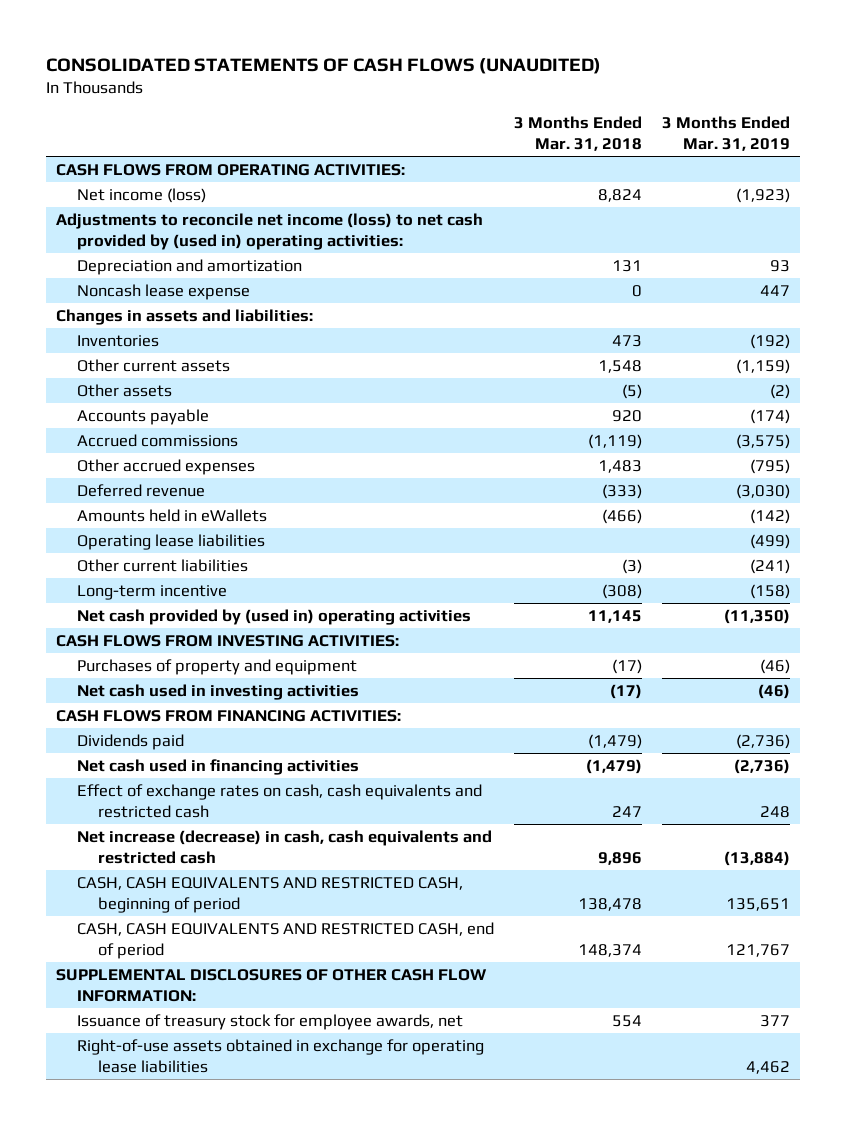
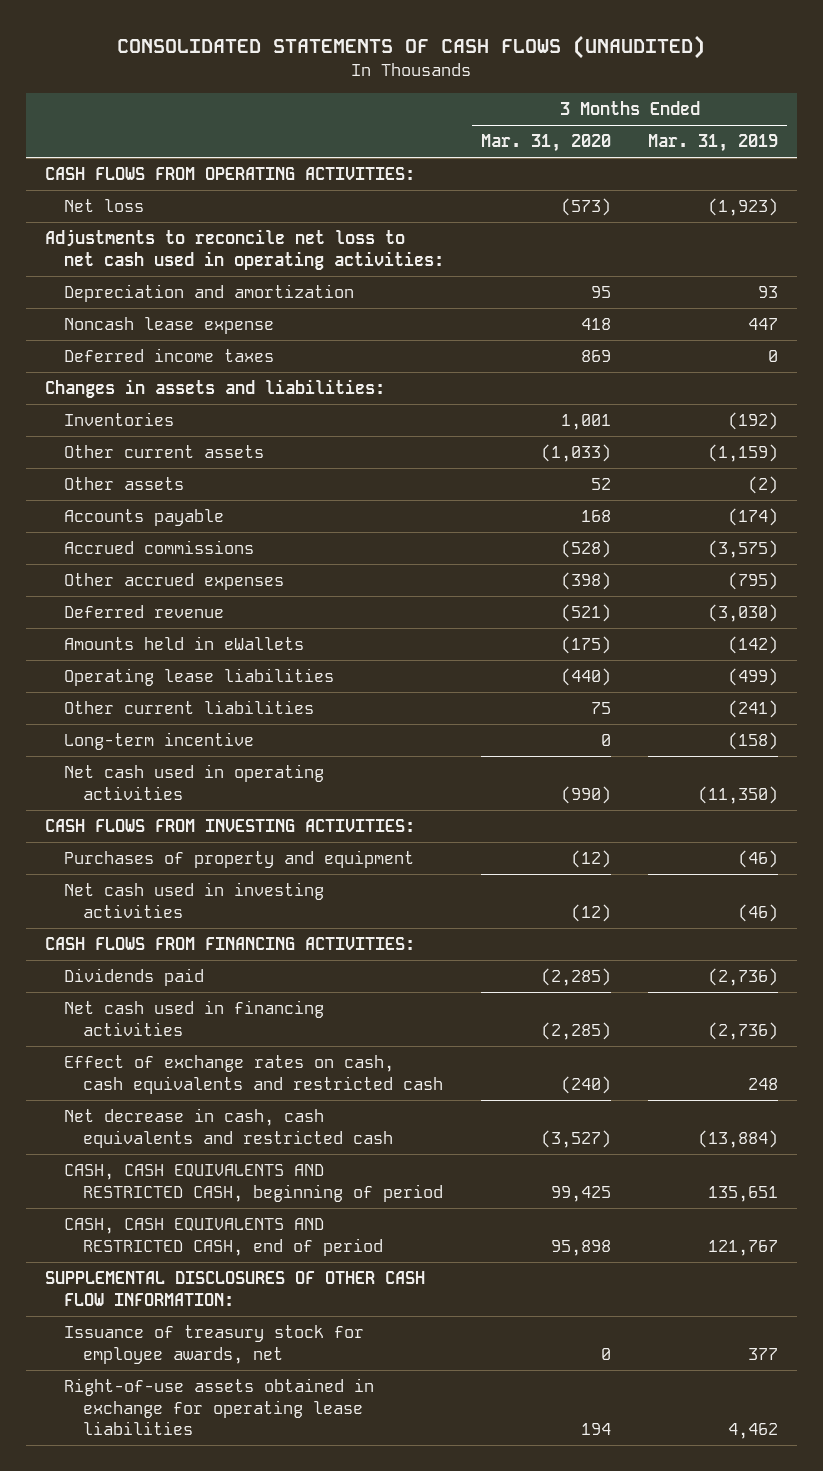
- | 3 Months Ended Mar. 31, 2018 | 3 Months Ended Mar. 31, 2019
+ | 3 Months Ended Mar. 31, 2020 | 3 Months Ended Mar. 31, 2019
- Net income (loss) | 8,824 | (1,923)
- Adjustments to reconcile net income (loss) to net cash provided by (used in) operating activities:
+ Net loss | (573) | (1,923)
+ Adjustments to reconcile net loss to net cash used in operating activities:
+ Deferred income taxes | 869 | 0
- Net cash provided by (used in) operating activities | 11,145 | (11,350)
+ Net cash used in operating activities | (990) | (11,350)
- Net increase (decrease) in cash, cash equivalents and restricted cash | 9,896 | (13,884)
+ Net decrease in cash, cash equivalents and restricted cash | (3,527) | (13,884)

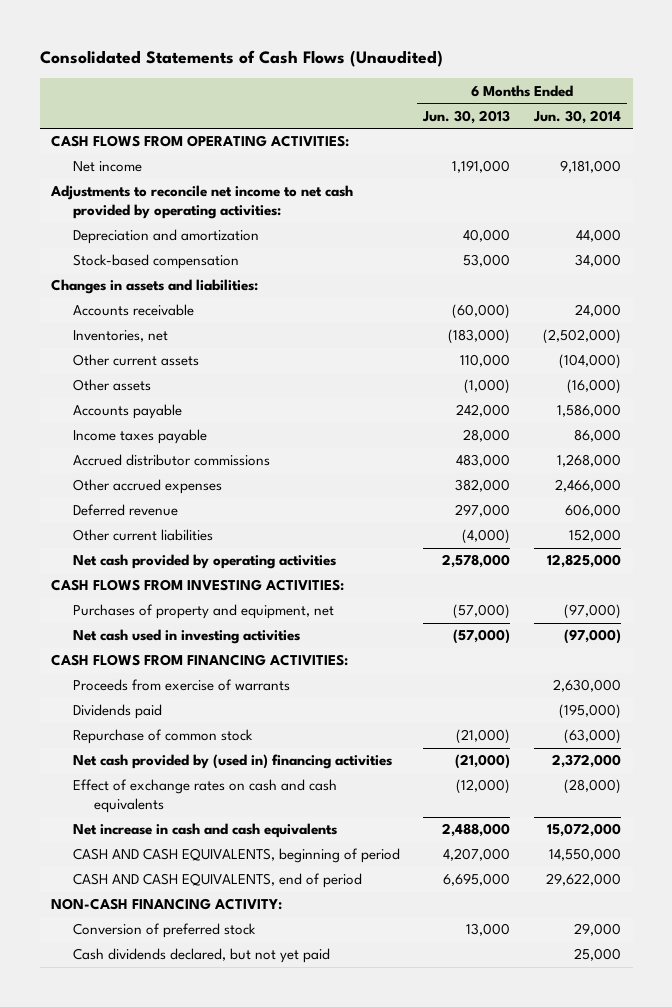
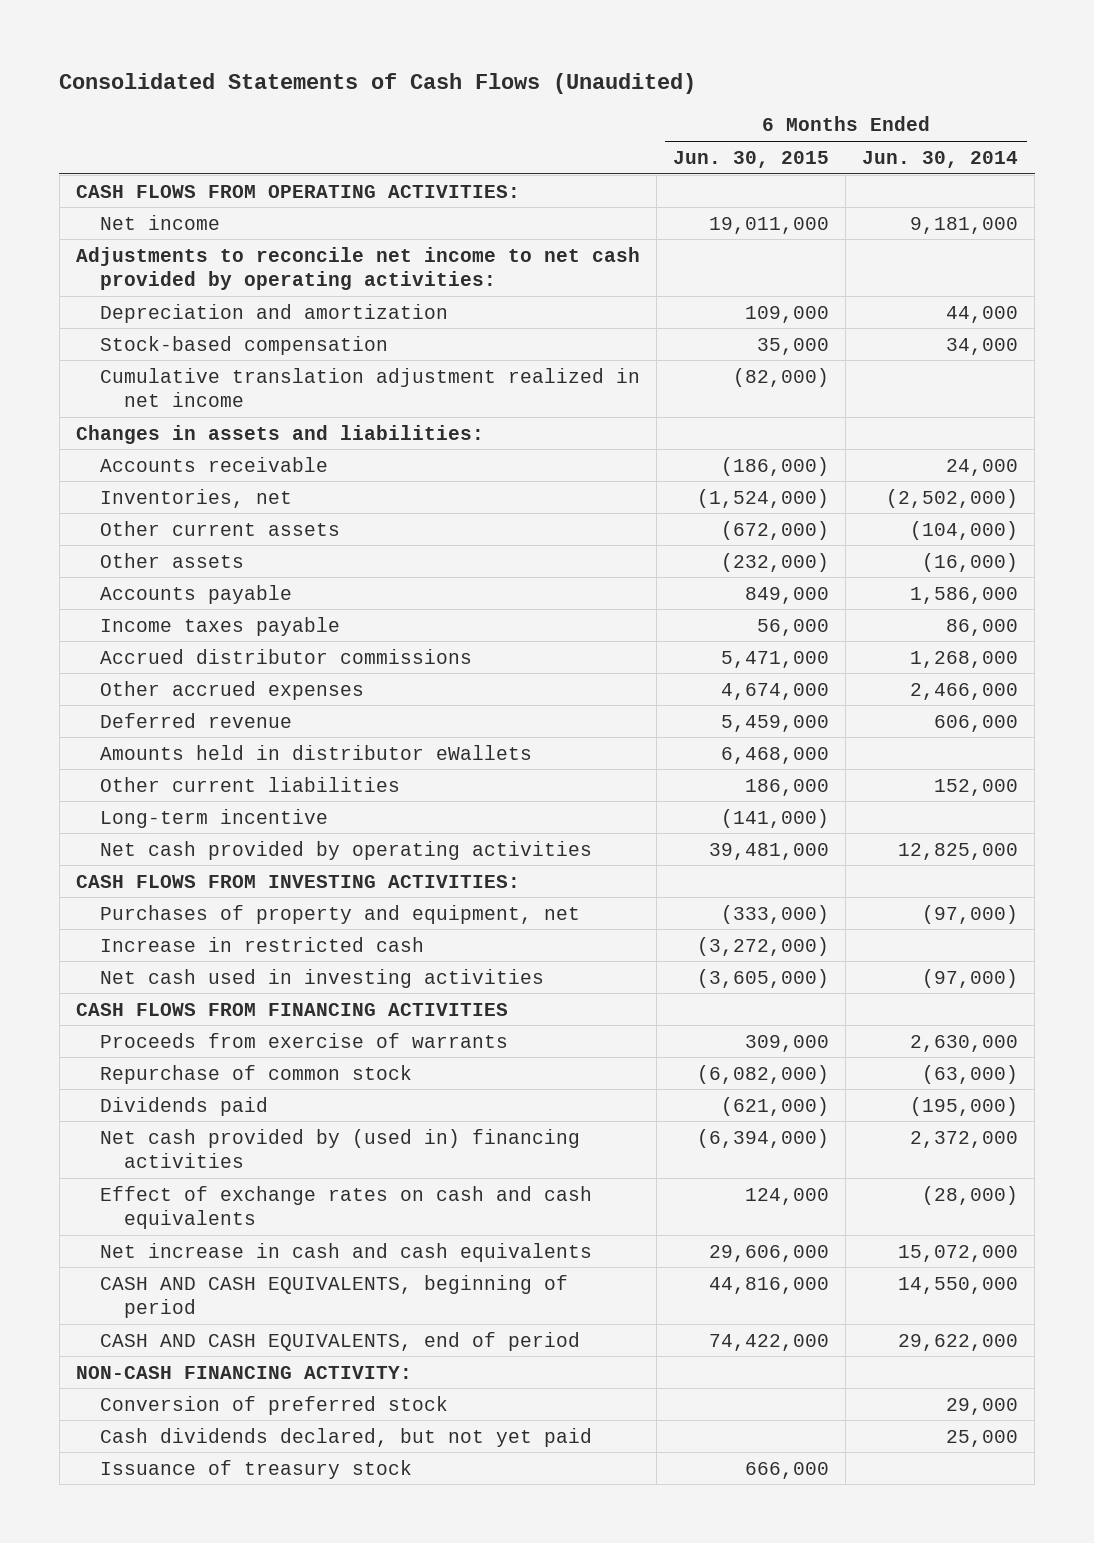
- | 6 Months Ended Jun. 30, 2013 | 6 Months Ended Jun. 30, 2014
+ | 6 Months Ended Jun. 30, 2015 | 6 Months Ended Jun. 30, 2014
+ Cumulative translation adjustment realized in net income | (82,000) |
+ Amounts held in distributor eWallets | 6,468,000 |
+ Long-term incentive | (141,000) |
+ Increase in restricted cash | (3,272,000) |
- CASH FLOWS FROM FINANCING ACTIVITIES:
+ CASH FLOWS FROM FINANCING ACTIVITIES
moved down: Dividends paid | (621,000) | (195,000)
+ Issuance of treasury stock | 666,000 |

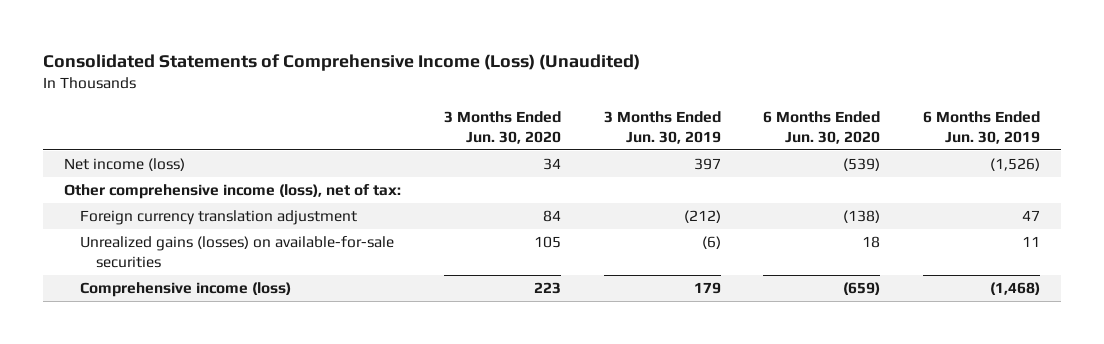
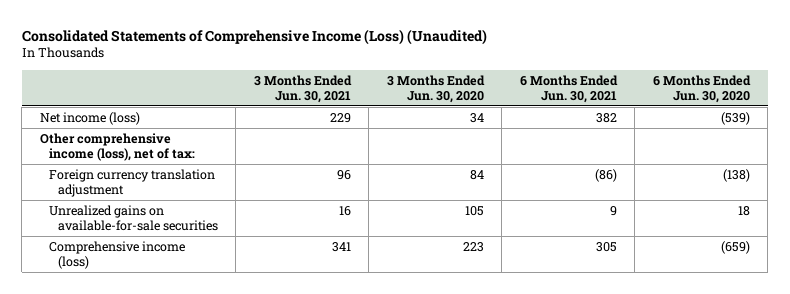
- | 3 Months Ended Jun. 30, 2020 | 3 Months Ended Jun. 30, 2019 | 6 Months Ended Jun. 30, 2020 | 6 Months Ended Jun. 30, 2019
+ | 3 Months Ended Jun. 30, 2021 | 3 Months Ended Jun. 30, 2020 | 6 Months Ended Jun. 30, 2021 | 6 Months Ended Jun. 30, 2020
- Unrealized gains (losses) on available-for-sale securities | 105 | (6) | 18 | 11
+ Unrealized gains on available-for-sale securities | 16 | 105 | 9 | 18

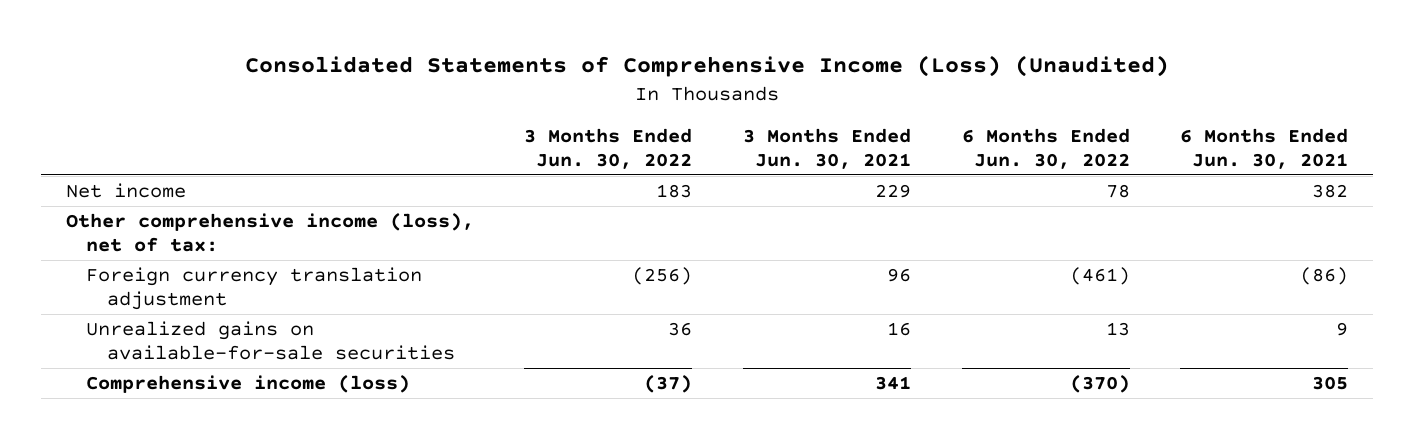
- | 3 Months Ended Jun. 30, 2021 | 3 Months Ended Jun. 30, 2020 | 6 Months Ended Jun. 30, 2021 | 6 Months Ended Jun. 30, 2020
+ | 3 Months Ended Jun. 30, 2022 | 3 Months Ended Jun. 30, 2021 | 6 Months Ended Jun. 30, 2022 | 6 Months Ended Jun. 30, 2021
- Net income (loss) | 229 | 34 | 382 | (539)
+ Net income | 183 | 229 | 78 | 382

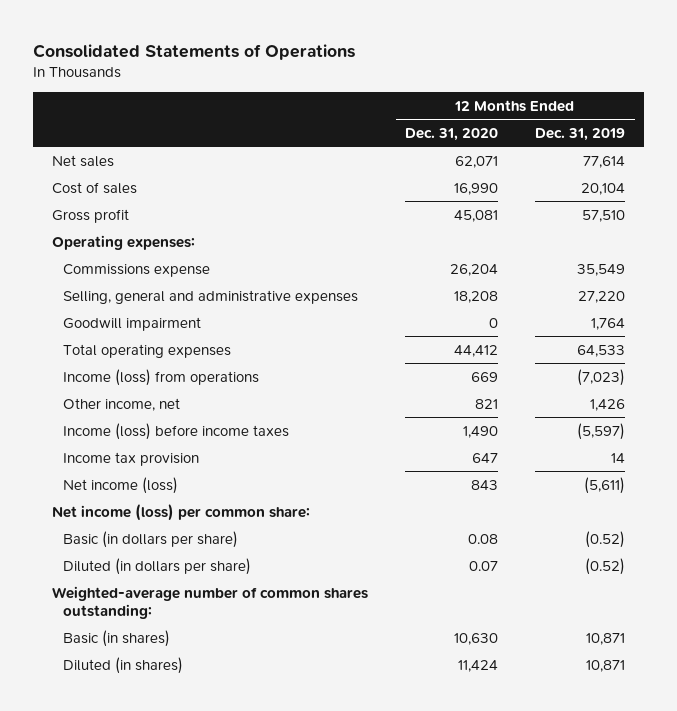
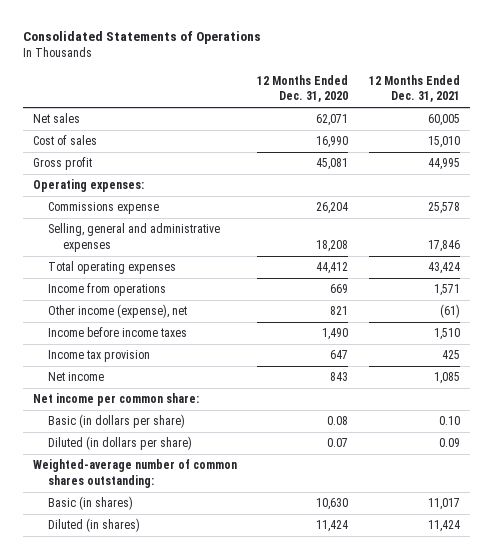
- | 12 Months Ended Dec. 31, 2020 | 12 Months Ended Dec. 31, 2019
+ | 12 Months Ended Dec. 31, 2020 | 12 Months Ended Dec. 31, 2021
- Goodwill impairment | 0 | 1,764
- Income (loss) from operations | 669 | (7,023)
- Other income, net | 821 | 1,426
- Income (loss) before income taxes | 1,490 | (5,597)
+ Income from operations | 669 | 1,571
+ Other income (expense), net | 821 | (61)
+ Income before income taxes | 1,490 | 1,510
- Net income (loss) | 843 | (5,611)
- Net income (loss) per common share:
+ Net income | 843 | 1,085
+ Net income per common share:

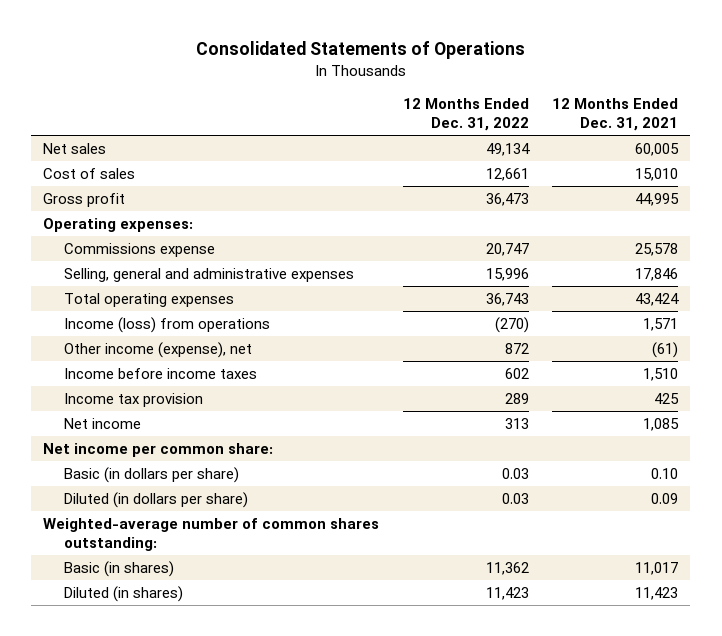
- | 12 Months Ended Dec. 31, 2020 | 12 Months Ended Dec. 31, 2021
+ | 12 Months Ended Dec. 31, 2022 | 12 Months Ended Dec. 31, 2021
- Income from operations | 669 | 1,571
+ Income (loss) from operations | (270) | 1,571
- Diluted (in shares) | 11,424 | 11,424
+ Diluted (in shares) | 11,423 | 11,423

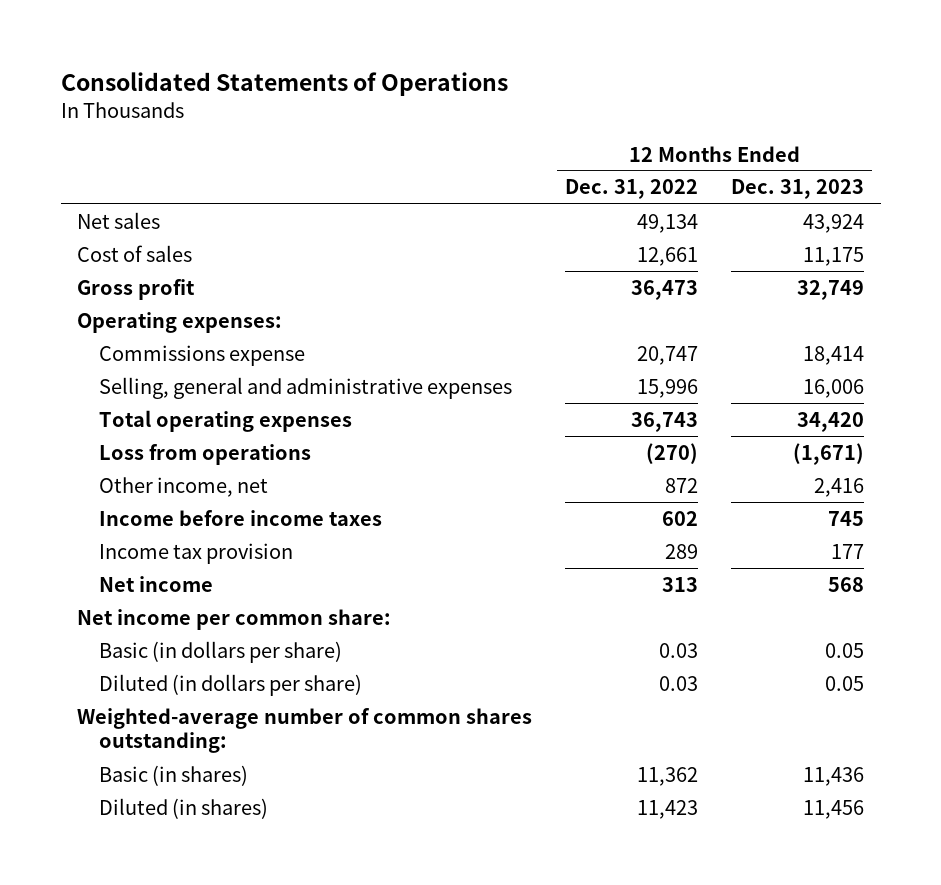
- | 12 Months Ended Dec. 31, 2022 | 12 Months Ended Dec. 31, 2021
+ | 12 Months Ended Dec. 31, 2022 | 12 Months Ended Dec. 31, 2023
- Income (loss) from operations | (270) | 1,571
- Other income (expense), net | 872 | (61)
+ Loss from operations | (270) | (1,671)
+ Other income, net | 872 | 2,416

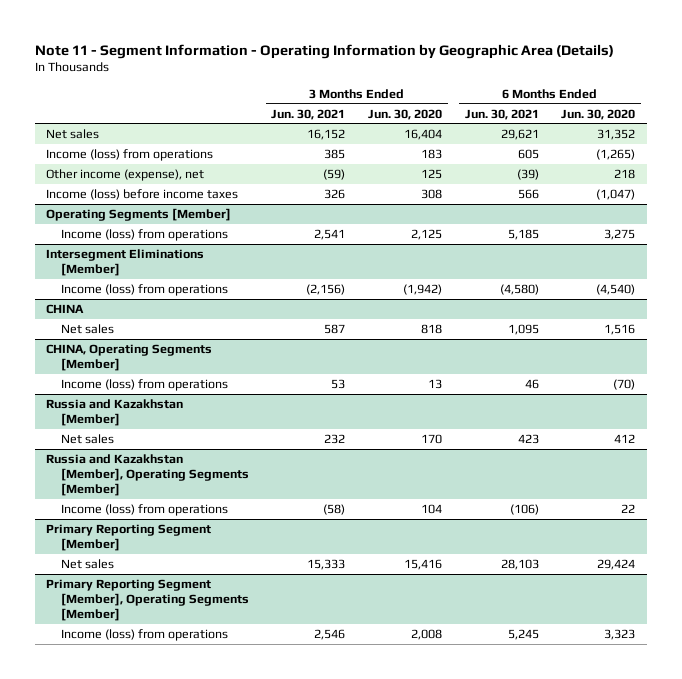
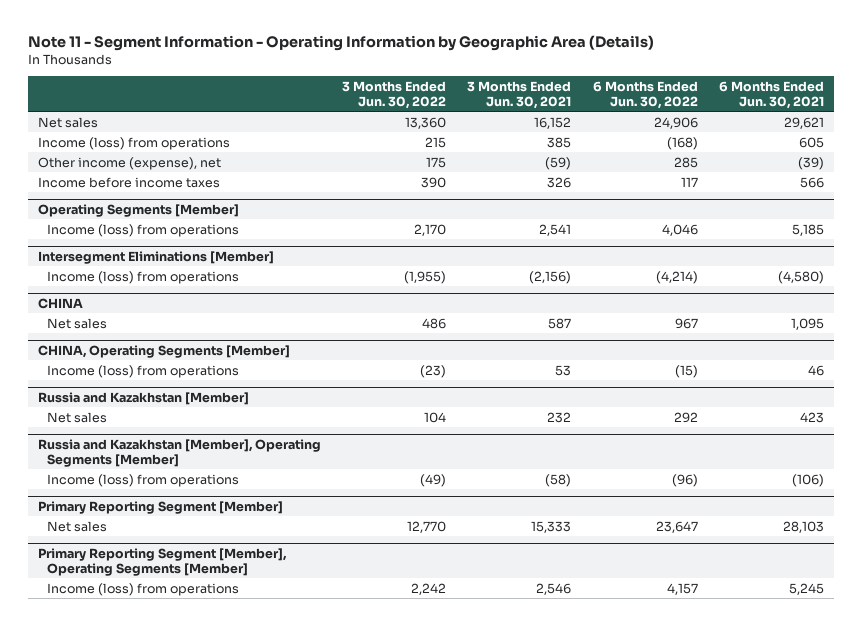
- | 3 Months Ended Jun. 30, 2021 | 3 Months Ended Jun. 30, 2020 | 6 Months Ended Jun. 30, 2021 | 6 Months Ended Jun. 30, 2020
+ | 3 Months Ended Jun. 30, 2022 | 3 Months Ended Jun. 30, 2021 | 6 Months Ended Jun. 30, 2022 | 6 Months Ended Jun. 30, 2021
- Income (loss) before income taxes | 326 | 308 | 566 | (1,047)
+ Income before income taxes | 390 | 326 | 117 | 566

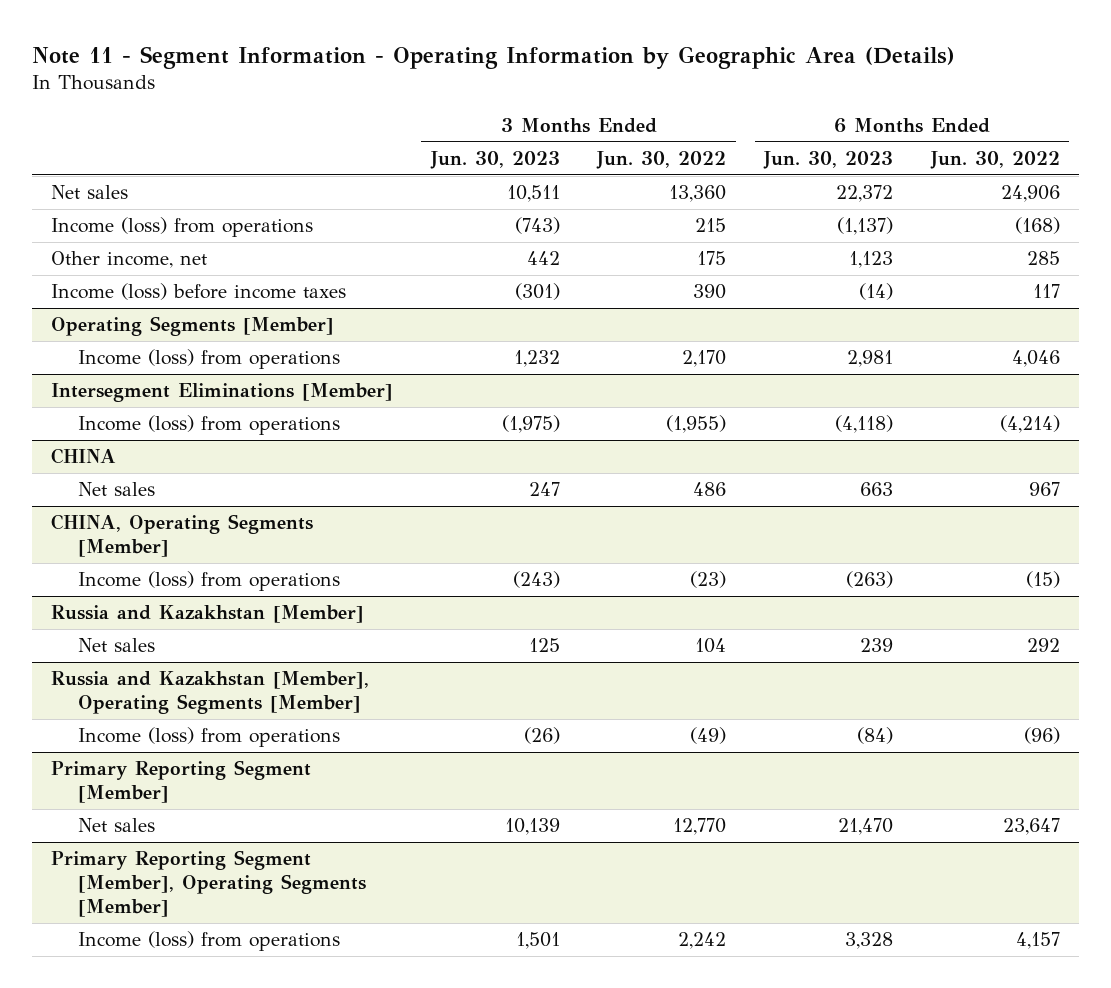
- | 3 Months Ended Jun. 30, 2022 | 3 Months Ended Jun. 30, 2021 | 6 Months Ended Jun. 30, 2022 | 6 Months Ended Jun. 30, 2021
+ | 3 Months Ended Jun. 30, 2023 | 3 Months Ended Jun. 30, 2022 | 6 Months Ended Jun. 30, 2023 | 6 Months Ended Jun. 30, 2022
- Other income (expense), net | 175 | (59) | 285 | (39)
- Income before income taxes | 390 | 326 | 117 | 566
+ Other income, net | 442 | 175 | 1,123 | 285
+ Income (loss) before income taxes | (301) | 390 | (14) | 117

